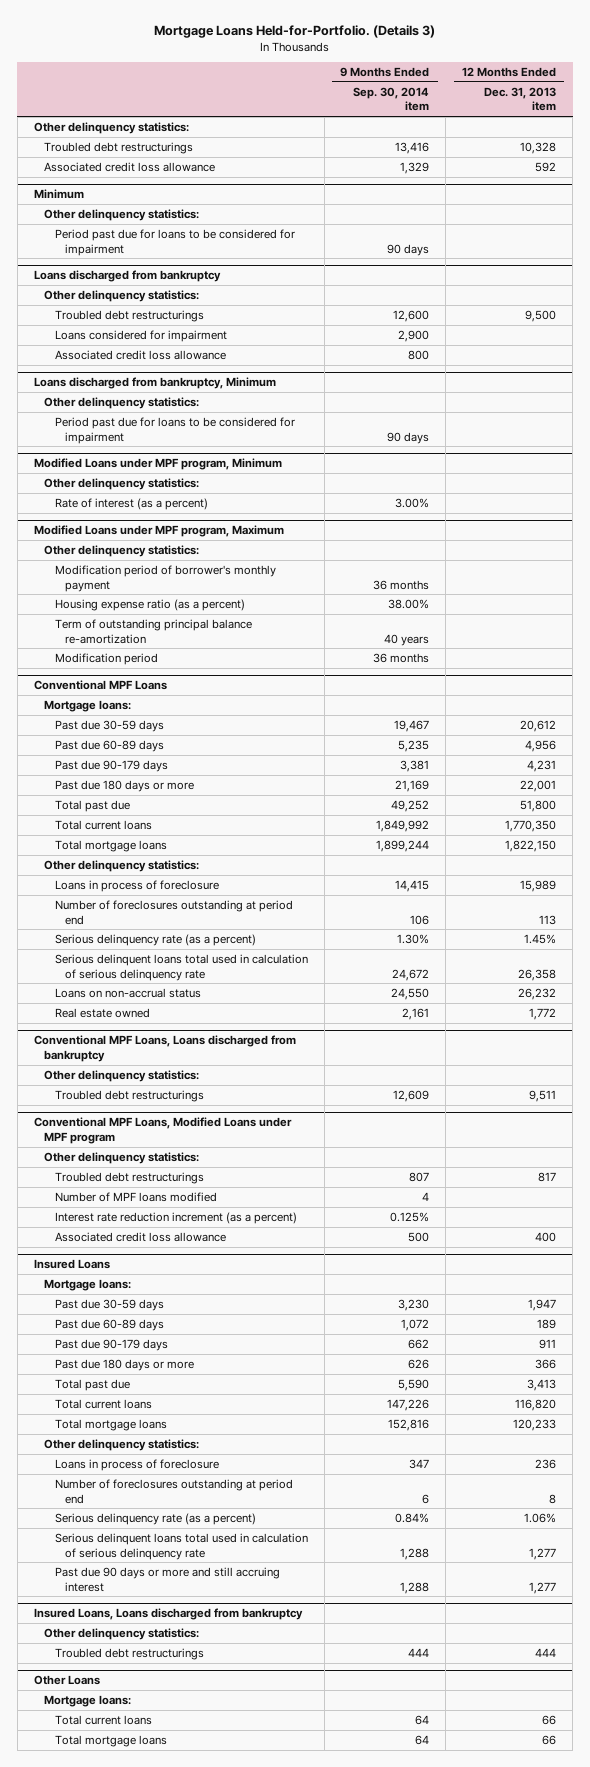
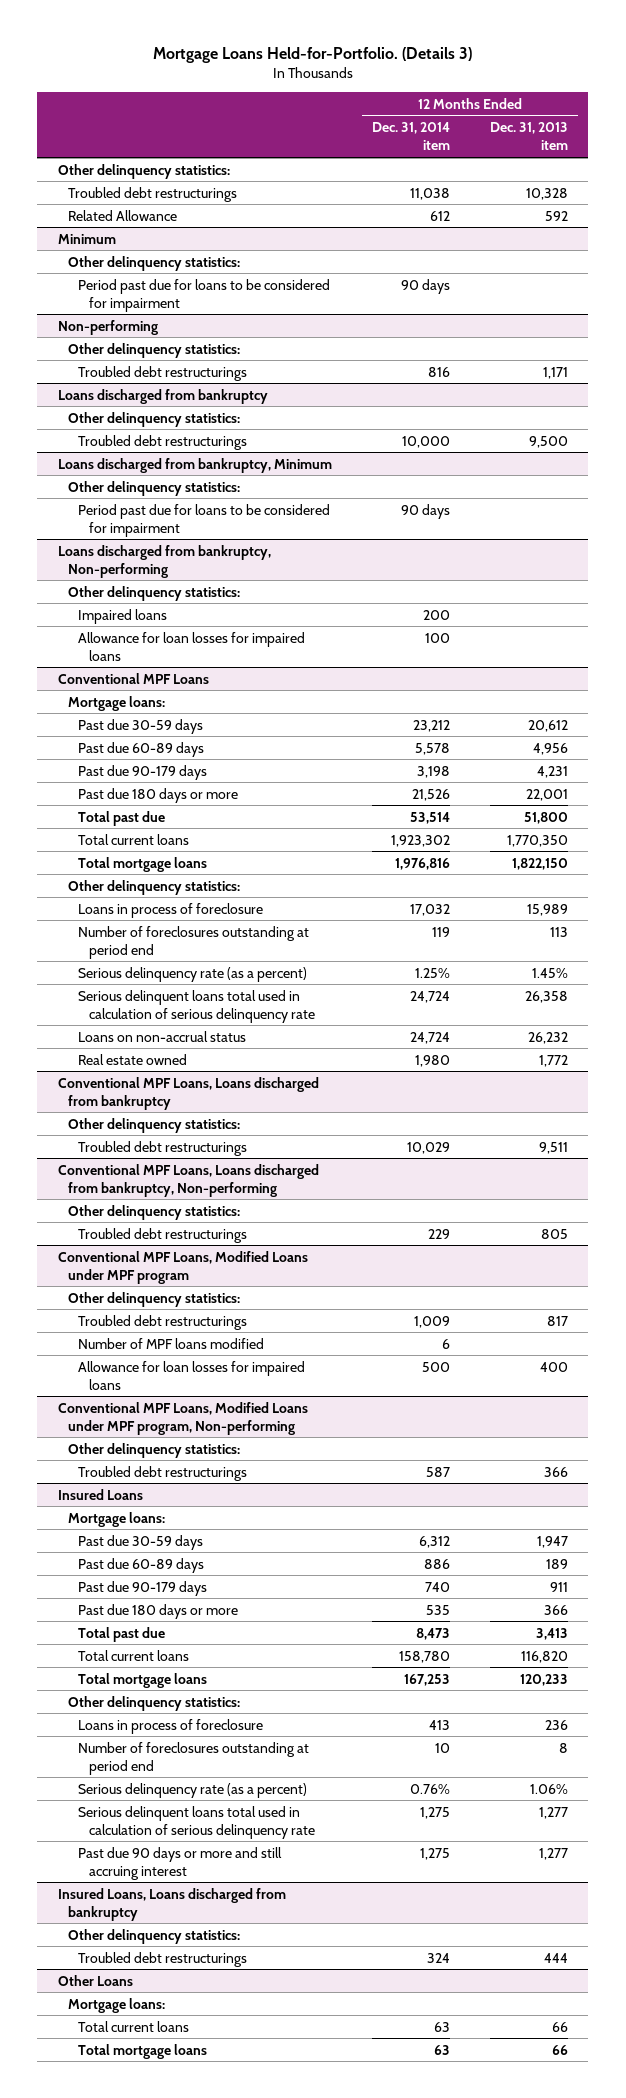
- | 9 Months Ended Sep. 30, 2014 item | 12 Months Ended Dec. 31, 2013 item
+ | 12 Months Ended Dec. 31, 2014 item | 12 Months Ended Dec. 31, 2013 item
- Associated credit loss allowance | 1,329 | 592
+ Related Allowance | 612 | 592
+ Non-performing
+ Other delinquency statistics:
+ Troubled debt restructurings | 816 | 1,171
@ Loans discharged from bankruptcy
- Loans considered for impairment | 2,900 |
- Associated credit loss allowance | 800 |
- Modified Loans under MPF program, Minimum
- Other delinquency statistics:
- Rate of interest (as a percent) | 3.00% |
- Modified Loans under MPF program, Maximum
+ Loans discharged from bankruptcy, Non-performing
- Modification period of borrower's monthly payment | 36 months |
- Housing expense ratio (as a percent) | 38.00% |
- Term of outstanding principal balance re-amortization | 40 years |
- Modification period | 36 months |
+ Impaired loans | 200 |
+ Allowance for loan losses for impaired loans | 100 |
+ Conventional MPF Loans, Loans discharged from bankruptcy, Non-performing
+ Other delinquency statistics:
+ Troubled debt restructurings | 229 | 805
@ Conventional MPF Loans, Modified Loans under MPF program
- Interest rate reduction increment (as a percent) | 0.125% |
- Associated credit loss allowance | 500 | 400
+ Allowance for loan losses for impaired loans | 500 | 400
+ Conventional MPF Loans, Modified Loans under MPF program, Non-performing
+ Other delinquency statistics:
+ Troubled debt restructurings | 587 | 366

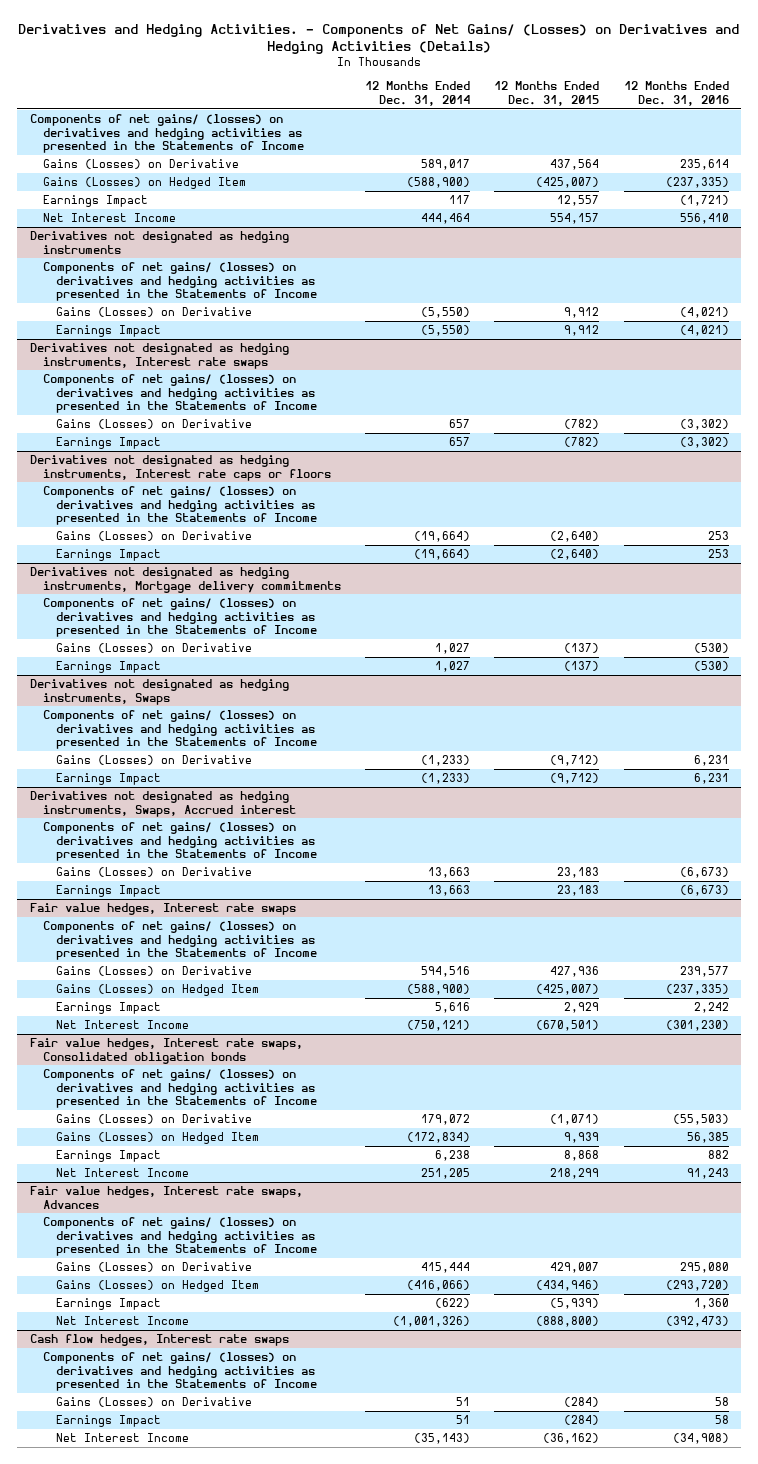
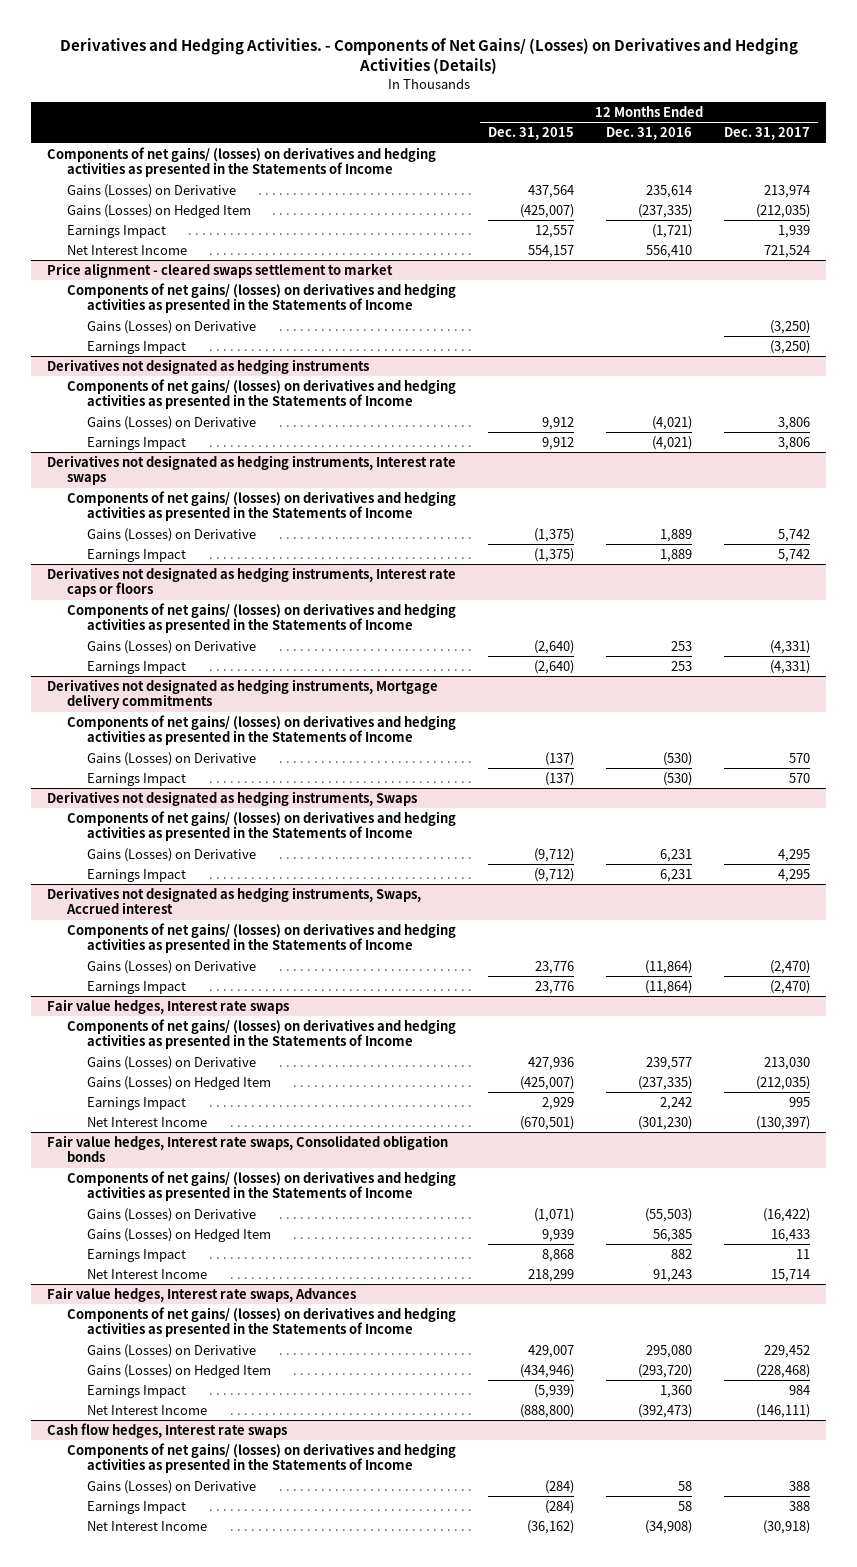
- | 12 Months Ended Dec. 31, 2014 | 12 Months Ended Dec. 31, 2015 | 12 Months Ended Dec. 31, 2016
+ | 12 Months Ended Dec. 31, 2015 | 12 Months Ended Dec. 31, 2016 | 12 Months Ended Dec. 31, 2017
+ Price alignment - cleared swaps settlement to market
+ Components of net gains/ (losses) on derivatives and hedging activities as presented in the Statements of Income
+ Gains (Losses) on Derivative | | | (3,250)
+ Earnings Impact | | | (3,250)
@ Derivatives not designated as hedging instruments, Interest rate swaps
- Gains (Losses) on Derivative | 657 | (782) | (3,302)
- Earnings Impact | 657 | (782) | (3,302)
+ Gains (Losses) on Derivative | (1,375) | 1,889 | 5,742
+ Earnings Impact | (1,375) | 1,889 | 5,742
@ Derivatives not designated as hedging instruments, Swaps, Accrued interest
- Gains (Losses) on Derivative | 13,663 | 23,183 | (6,673)
- Earnings Impact | 13,663 | 23,183 | (6,673)
+ Gains (Losses) on Derivative | 23,776 | (11,864) | (2,470)
+ Earnings Impact | 23,776 | (11,864) | (2,470)

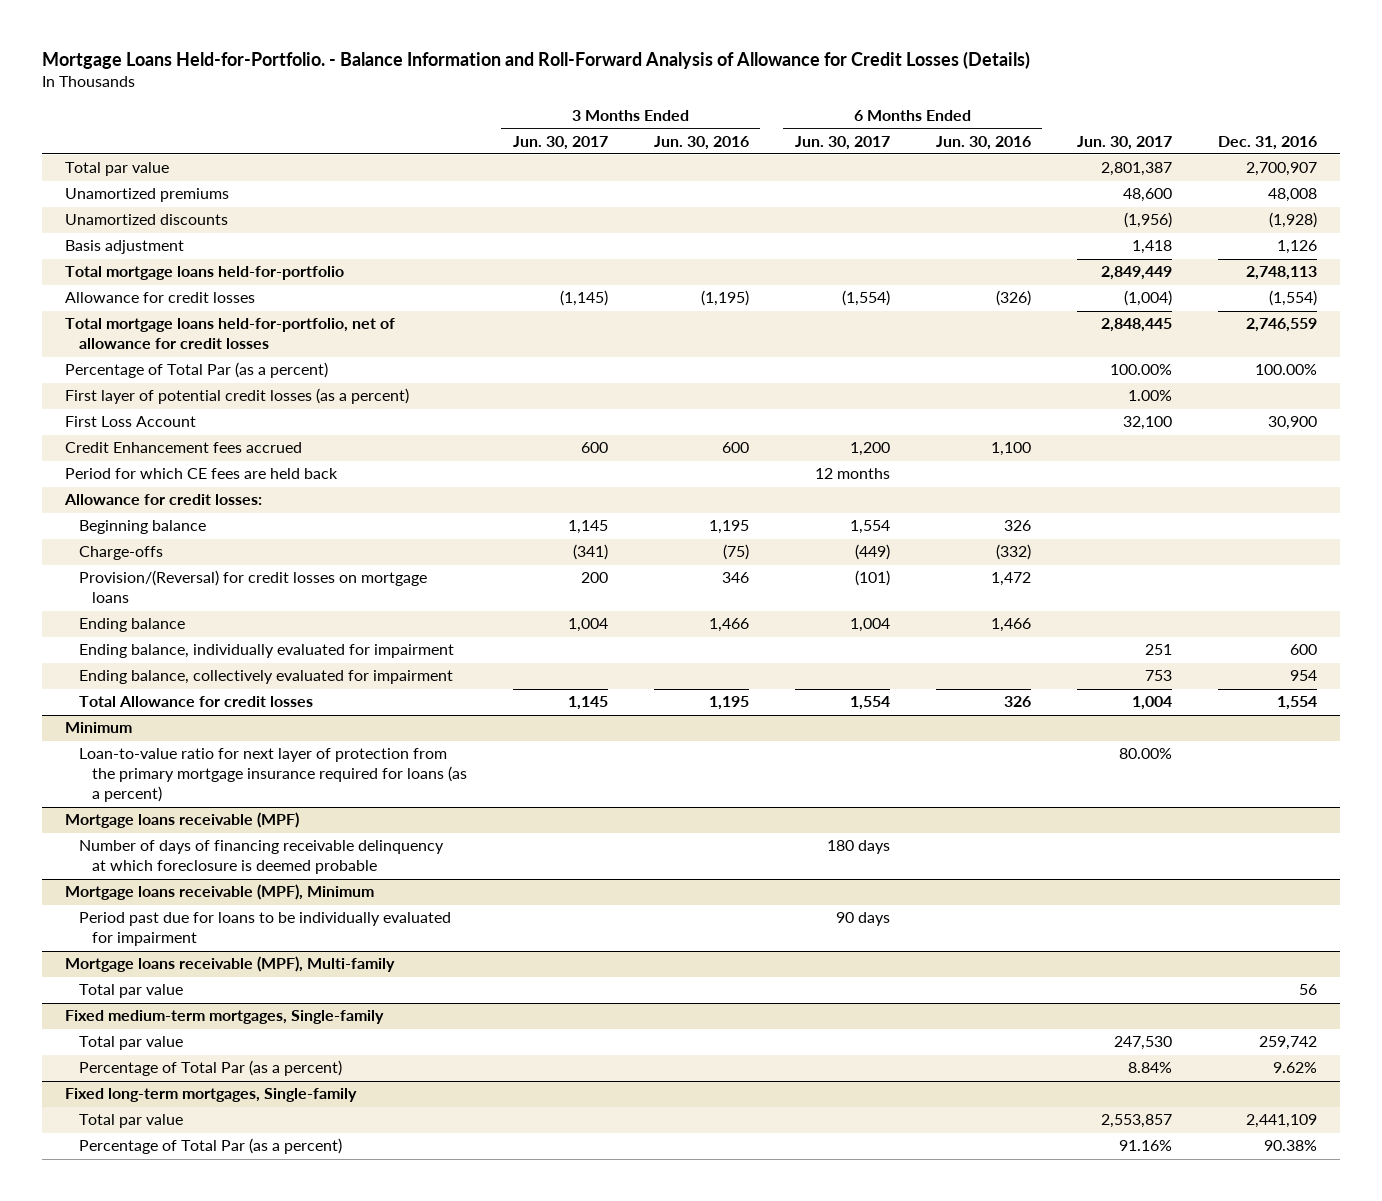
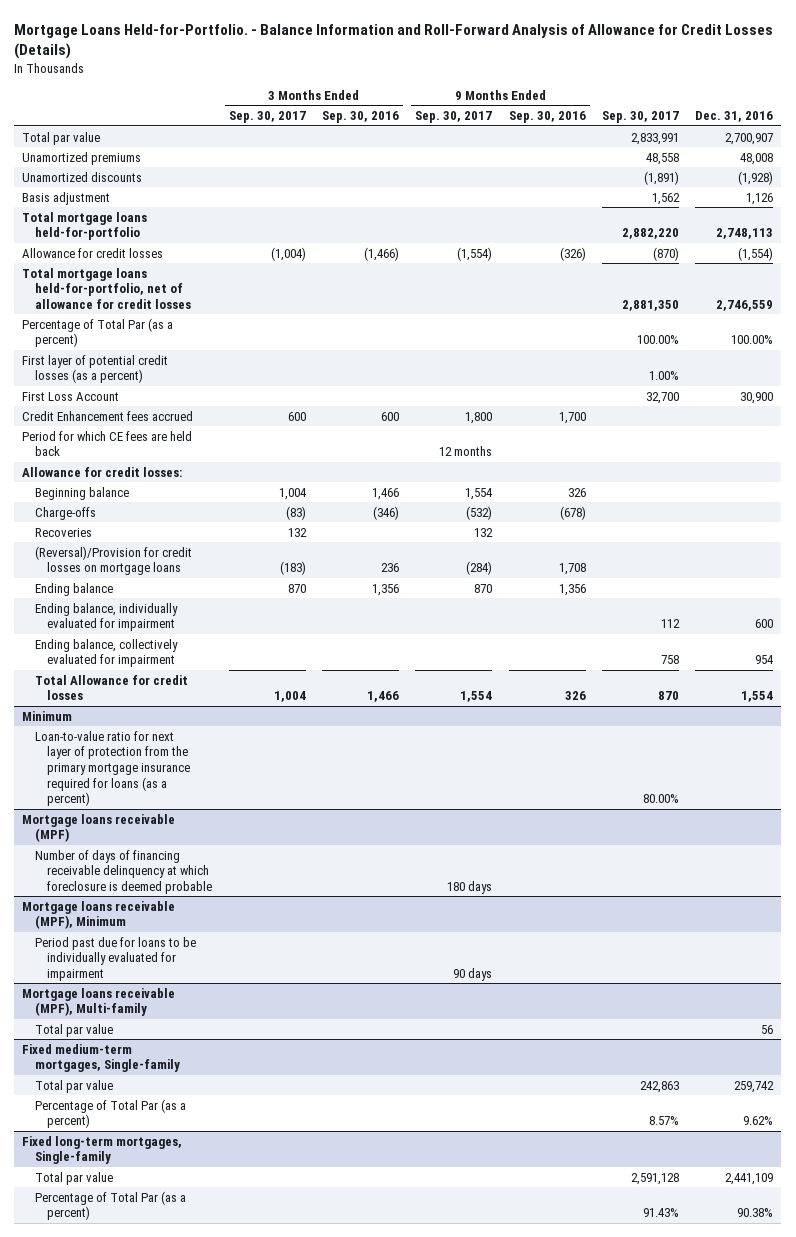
- | 3 Months Ended Jun. 30, 2017 | 3 Months Ended Jun. 30, 2016 | 6 Months Ended Jun. 30, 2017 | 6 Months Ended Jun. 30, 2016 | Jun. 30, 2017 | Dec. 31, 2016
+ | 3 Months Ended Sep. 30, 2017 | 3 Months Ended Sep. 30, 2016 | 9 Months Ended Sep. 30, 2017 | 9 Months Ended Sep. 30, 2016 | Sep. 30, 2017 | Dec. 31, 2016
- Provision/(Reversal) for credit losses on mortgage loans | 200 | 346 | (101) | 1,472 | |
+ Recoveries | 132 | | 132 | | |
+ (Reversal)/Provision for credit losses on mortgage loans | (183) | 236 | (284) | 1,708 | |

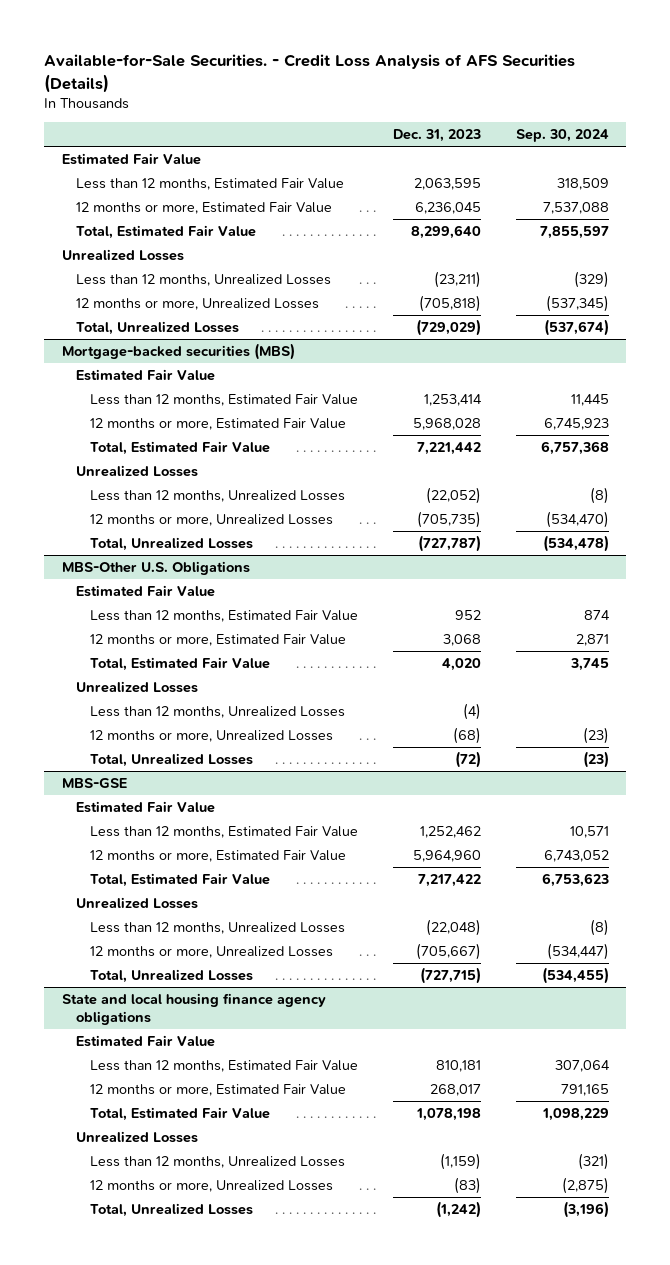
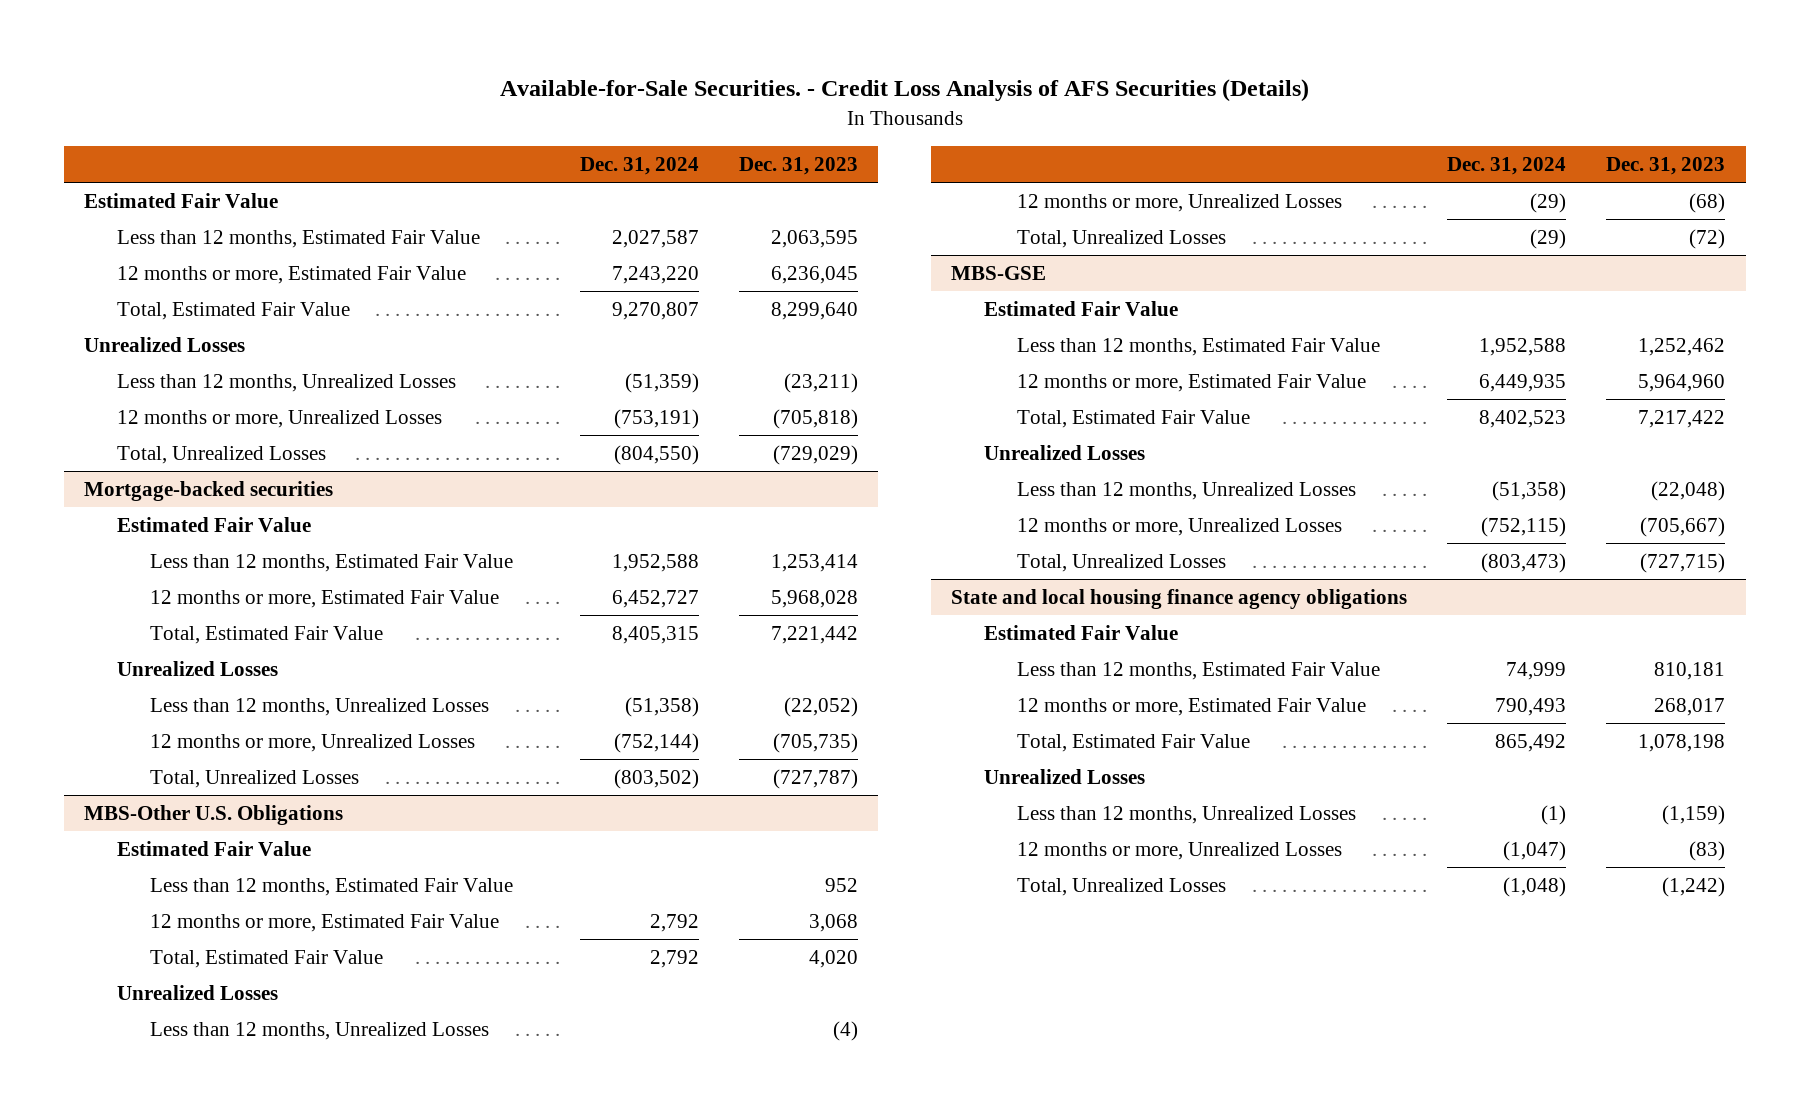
- | Dec. 31, 2023 | Sep. 30, 2024
+ | Dec. 31, 2024 | Dec. 31, 2023
- Mortgage-backed securities (MBS)
+ Mortgage-backed securities

